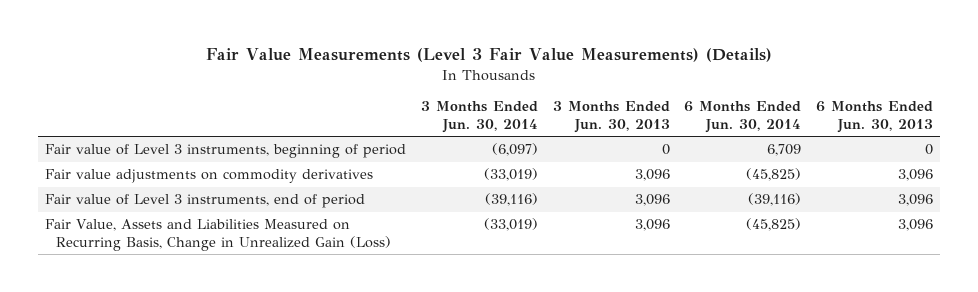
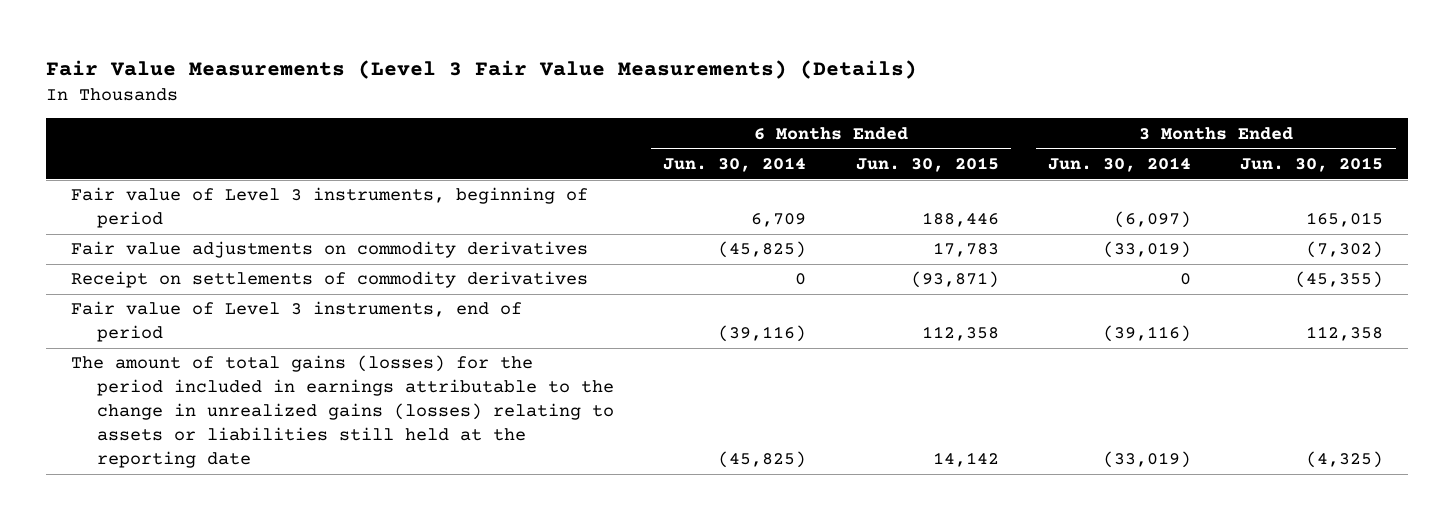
- | 3 Months Ended Jun. 30, 2014 | 3 Months Ended Jun. 30, 2013 | 6 Months Ended Jun. 30, 2014 | 6 Months Ended Jun. 30, 2013
+ | 6 Months Ended Jun. 30, 2014 | 6 Months Ended Jun. 30, 2015 | 3 Months Ended Jun. 30, 2014 | 3 Months Ended Jun. 30, 2015
+ Receipt on settlements of commodity derivatives | 0 | (93,871) | 0 | (45,355)
- Fair Value, Assets and Liabilities Measured on Recurring Basis, Change in Unrealized Gain (Loss) | (33,019) | 3,096 | (45,825) | 3,096
+ The amount of total gains (losses) for the period included in earnings attributable to the change in unrealized gains (losses) relating to assets or liabilities still held at the reporting date | (45,825) | 14,142 | (33,019) | (4,325)

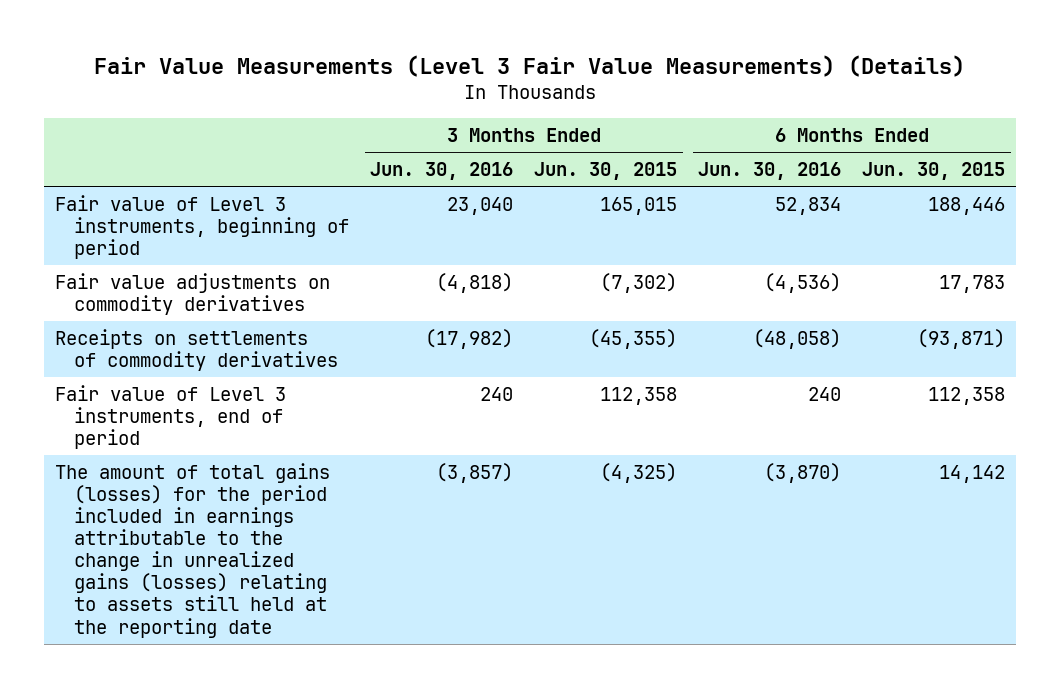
- | 6 Months Ended Jun. 30, 2014 | 6 Months Ended Jun. 30, 2015 | 3 Months Ended Jun. 30, 2014 | 3 Months Ended Jun. 30, 2015
+ | 3 Months Ended Jun. 30, 2016 | 3 Months Ended Jun. 30, 2015 | 6 Months Ended Jun. 30, 2016 | 6 Months Ended Jun. 30, 2015
- Receipt on settlements of commodity derivatives | 0 | (93,871) | 0 | (45,355)
+ Receipts on settlements of commodity derivatives | (17,982) | (45,355) | (48,058) | (93,871)
- The amount of total gains (losses) for the period included in earnings attributable to the change in unrealized gains (losses) relating to assets or liabilities still held at the reporting date | (45,825) | 14,142 | (33,019) | (4,325)
+ The amount of total gains (losses) for the period included in earnings attributable to the change in unrealized gains (losses) relating to assets still held at the reporting date | (3,857) | (4,325) | (3,870) | 14,142

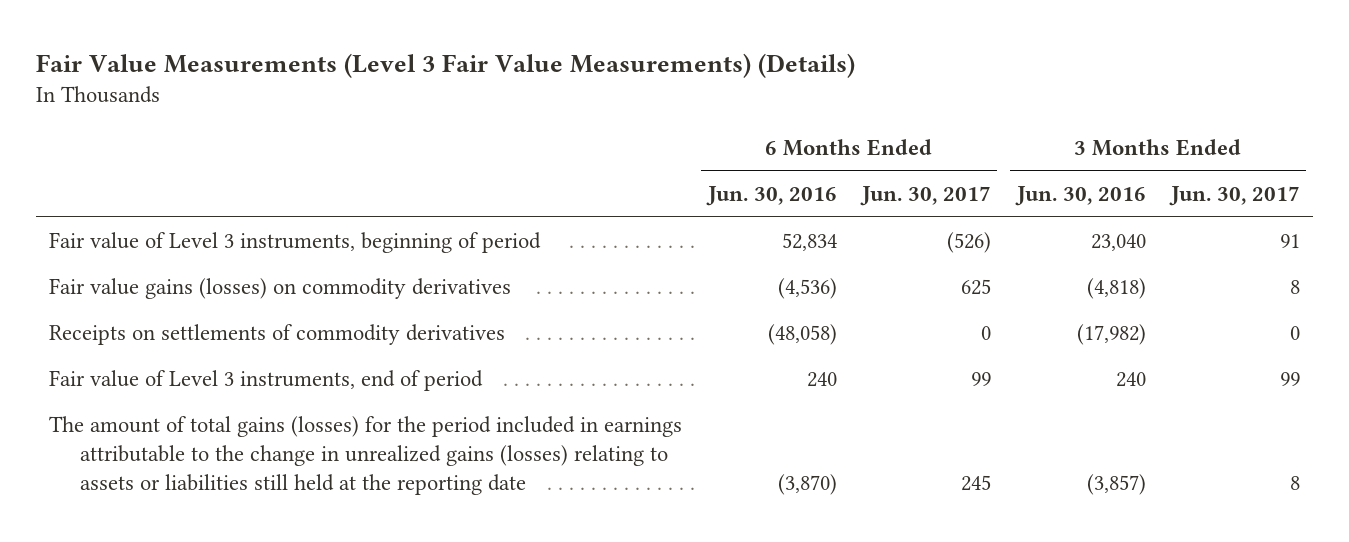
- | 3 Months Ended Jun. 30, 2016 | 3 Months Ended Jun. 30, 2015 | 6 Months Ended Jun. 30, 2016 | 6 Months Ended Jun. 30, 2015
+ | 6 Months Ended Jun. 30, 2016 | 6 Months Ended Jun. 30, 2017 | 3 Months Ended Jun. 30, 2016 | 3 Months Ended Jun. 30, 2017
- Fair value adjustments on commodity derivatives | (4,818) | (7,302) | (4,536) | 17,783
+ Fair value gains (losses) on commodity derivatives | (4,536) | 625 | (4,818) | 8
- The amount of total gains (losses) for the period included in earnings attributable to the change in unrealized gains (losses) relating to assets still held at the reporting date | (3,857) | (4,325) | (3,870) | 14,142
+ The amount of total gains (losses) for the period included in earnings attributable to the change in unrealized gains (losses) relating to assets or liabilities still held at the reporting date | (3,870) | 245 | (3,857) | 8

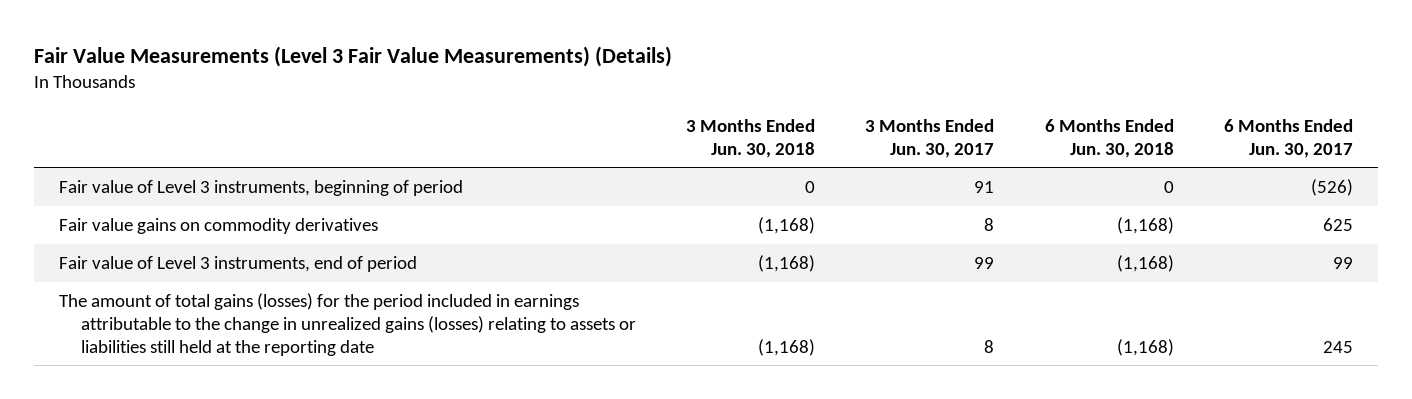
- | 6 Months Ended Jun. 30, 2016 | 6 Months Ended Jun. 30, 2017 | 3 Months Ended Jun. 30, 2016 | 3 Months Ended Jun. 30, 2017
+ | 3 Months Ended Jun. 30, 2018 | 3 Months Ended Jun. 30, 2017 | 6 Months Ended Jun. 30, 2018 | 6 Months Ended Jun. 30, 2017
- Fair value gains (losses) on commodity derivatives | (4,536) | 625 | (4,818) | 8
- Receipts on settlements of commodity derivatives | (48,058) | 0 | (17,982) | 0
+ Fair value gains on commodity derivatives | (1,168) | 8 | (1,168) | 625

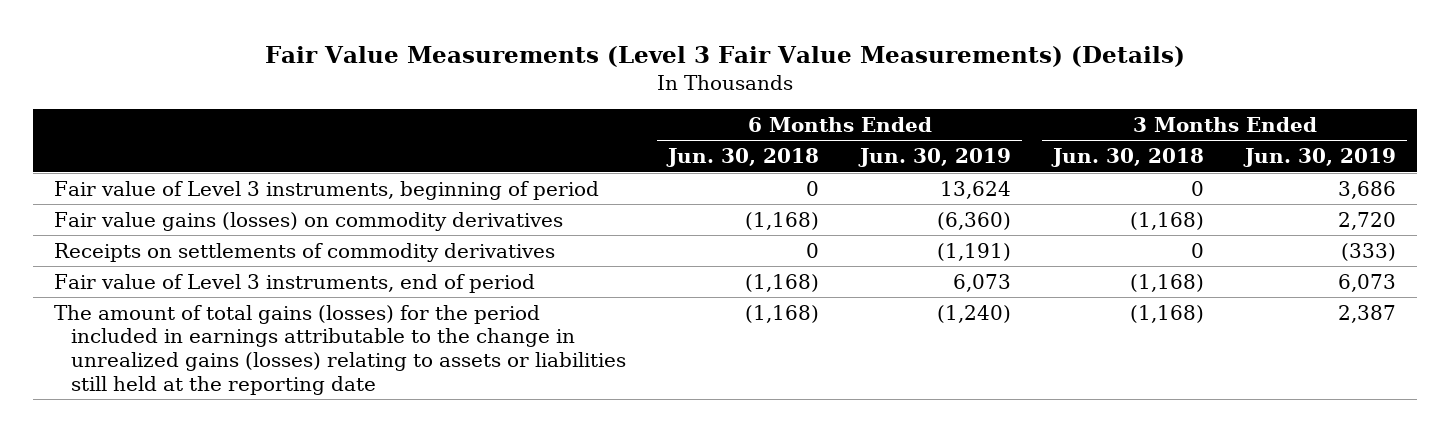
- | 3 Months Ended Jun. 30, 2018 | 3 Months Ended Jun. 30, 2017 | 6 Months Ended Jun. 30, 2018 | 6 Months Ended Jun. 30, 2017
+ | 6 Months Ended Jun. 30, 2018 | 6 Months Ended Jun. 30, 2019 | 3 Months Ended Jun. 30, 2018 | 3 Months Ended Jun. 30, 2019
- Fair value gains on commodity derivatives | (1,168) | 8 | (1,168) | 625
+ Fair value gains (losses) on commodity derivatives | (1,168) | (6,360) | (1,168) | 2,720
+ Receipts on settlements of commodity derivatives | 0 | (1,191) | 0 | (333)

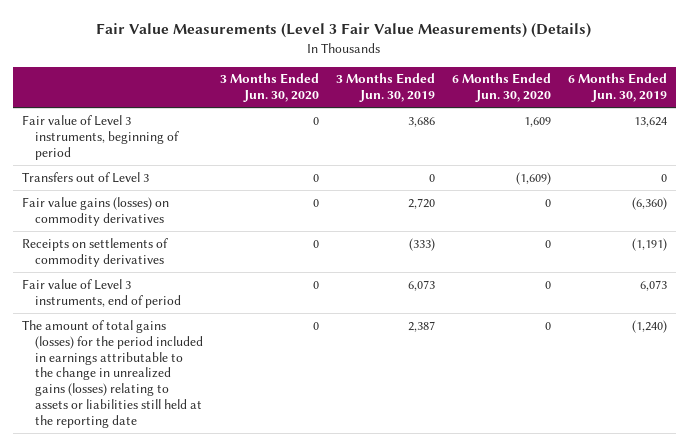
- | 6 Months Ended Jun. 30, 2018 | 6 Months Ended Jun. 30, 2019 | 3 Months Ended Jun. 30, 2018 | 3 Months Ended Jun. 30, 2019
+ | 3 Months Ended Jun. 30, 2020 | 3 Months Ended Jun. 30, 2019 | 6 Months Ended Jun. 30, 2020 | 6 Months Ended Jun. 30, 2019
+ Transfers out of Level 3 | 0 | 0 | (1,609) | 0

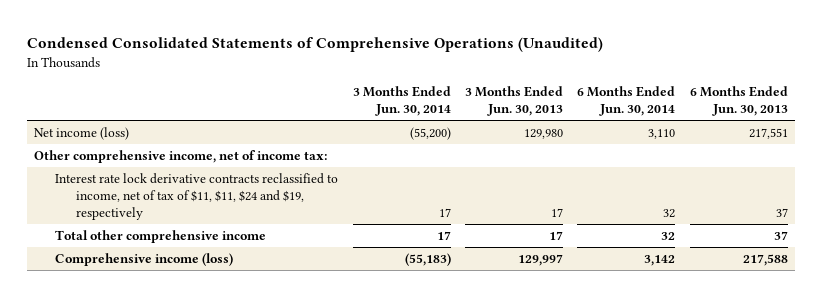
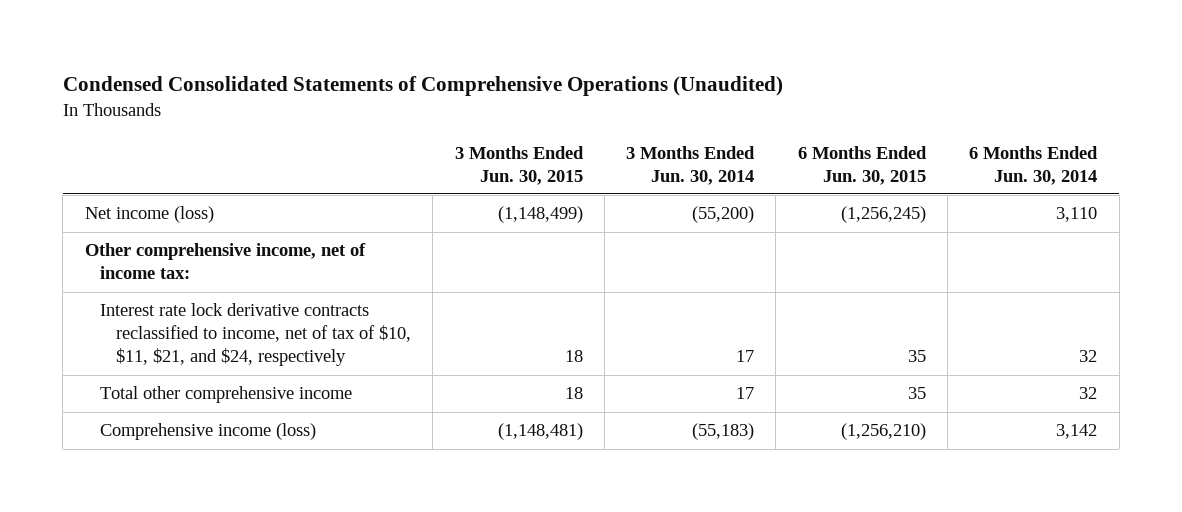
- | 3 Months Ended Jun. 30, 2014 | 3 Months Ended Jun. 30, 2013 | 6 Months Ended Jun. 30, 2014 | 6 Months Ended Jun. 30, 2013
+ | 3 Months Ended Jun. 30, 2015 | 3 Months Ended Jun. 30, 2014 | 6 Months Ended Jun. 30, 2015 | 6 Months Ended Jun. 30, 2014
- Interest rate lock derivative contracts reclassified to income, net of tax of $11, $11, $24 and $19, respectively | 17 | 17 | 32 | 37
+ Interest rate lock derivative contracts reclassified to income, net of tax of $10, $11, $21, and $24, respectively | 18 | 17 | 35 | 32

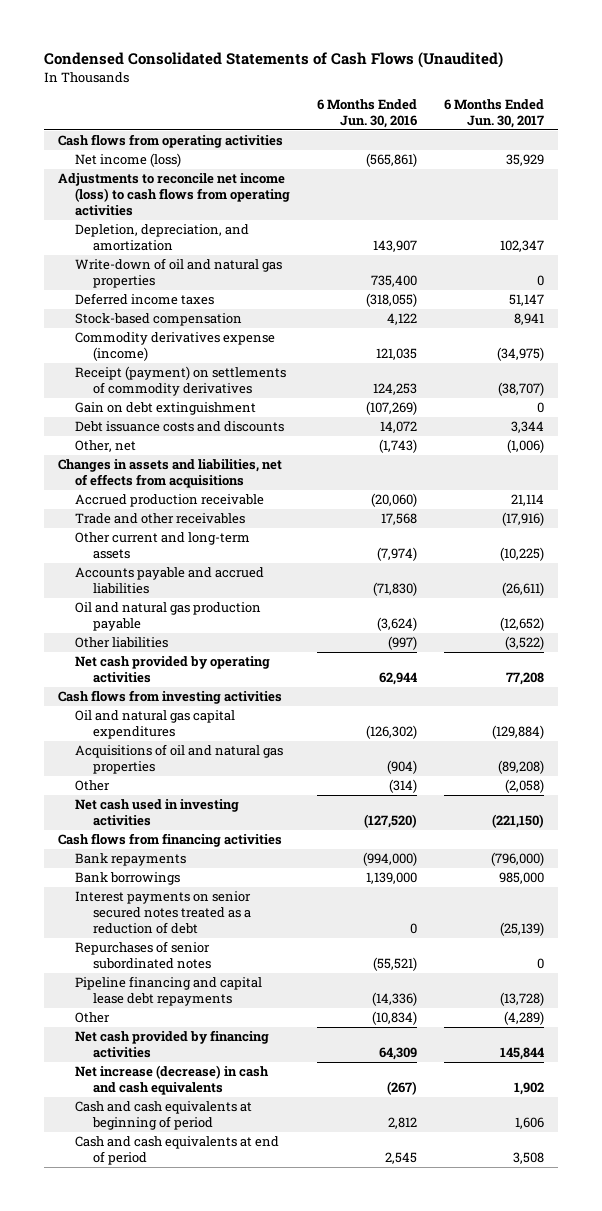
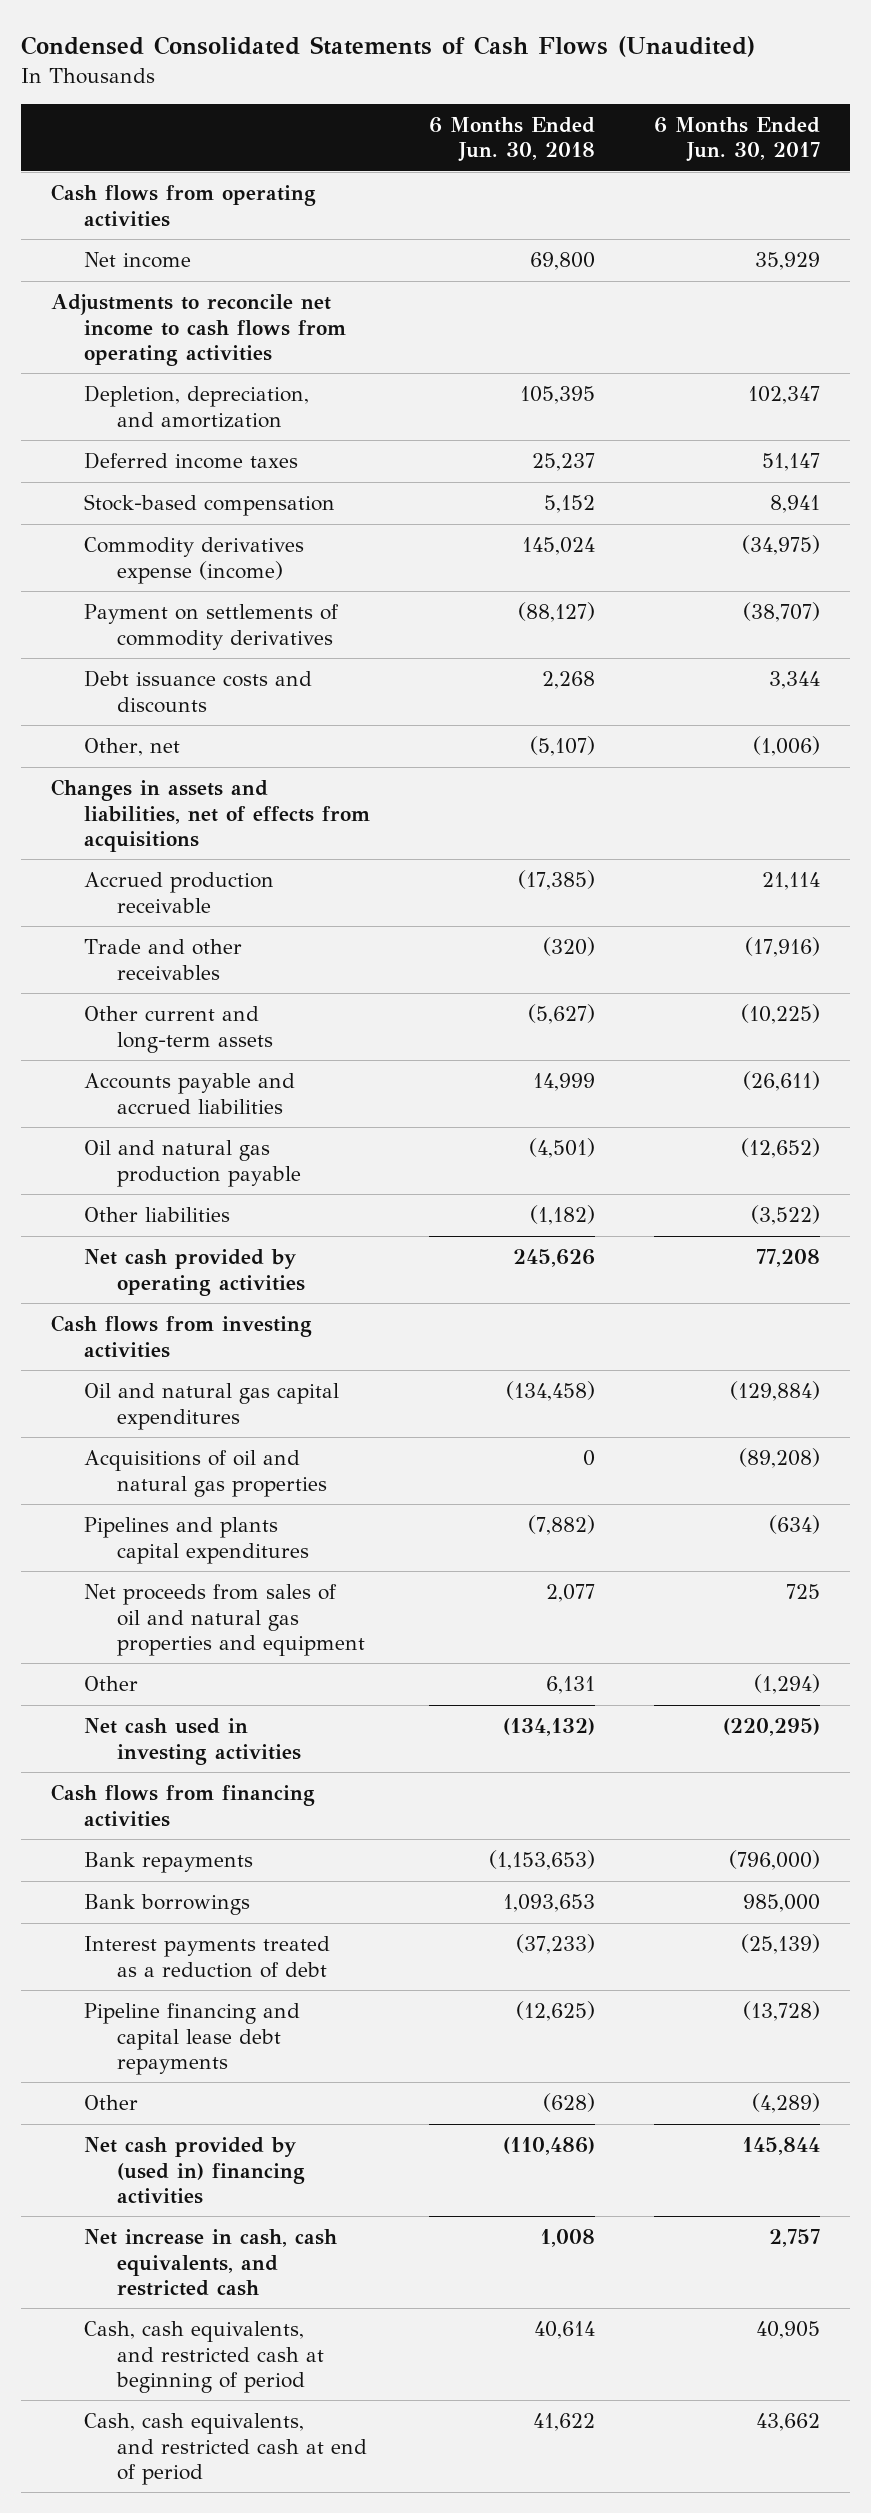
- | 6 Months Ended Jun. 30, 2016 | 6 Months Ended Jun. 30, 2017
+ | 6 Months Ended Jun. 30, 2018 | 6 Months Ended Jun. 30, 2017
- Net income (loss) | (565,861) | 35,929
- Adjustments to reconcile net income (loss) to cash flows from operating activities
+ Net income | 69,800 | 35,929
+ Adjustments to reconcile net income to cash flows from operating activities
- Write-down of oil and natural gas properties | 735,400 | 0
- Receipt (payment) on settlements of commodity derivatives | 124,253 | (38,707)
- Gain on debt extinguishment | (107,269) | 0
+ Payment on settlements of commodity derivatives | (88,127) | (38,707)
- Other | (314) | (2,058)
- Net cash used in investing activities | (127,520) | (221,150)
+ Pipelines and plants capital expenditures | (7,882) | (634)
+ Net proceeds from sales of oil and natural gas properties and equipment | 2,077 | 725
+ Other | 6,131 | (1,294)
+ Net cash used in investing activities | (134,132) | (220,295)
- Interest payments on senior secured notes treated as a reduction of debt | 0 | (25,139)
- Repurchases of senior subordinated notes | (55,521) | 0
+ Interest payments treated as a reduction of debt | (37,233) | (25,139)
- Net cash provided by financing activities | 64,309 | 145,844
- Net increase (decrease) in cash and cash equivalents | (267) | 1,902
- Cash and cash equivalents at beginning of period | 2,812 | 1,606
- Cash and cash equivalents at end of period | 2,545 | 3,508
+ Net cash provided by (used in) financing activities | (110,486) | 145,844
+ Net increase in cash, cash equivalents, and restricted cash | 1,008 | 2,757
+ Cash, cash equivalents, and restricted cash at beginning of period | 40,614 | 40,905
+ Cash, cash equivalents, and restricted cash at end of period | 41,622 | 43,662

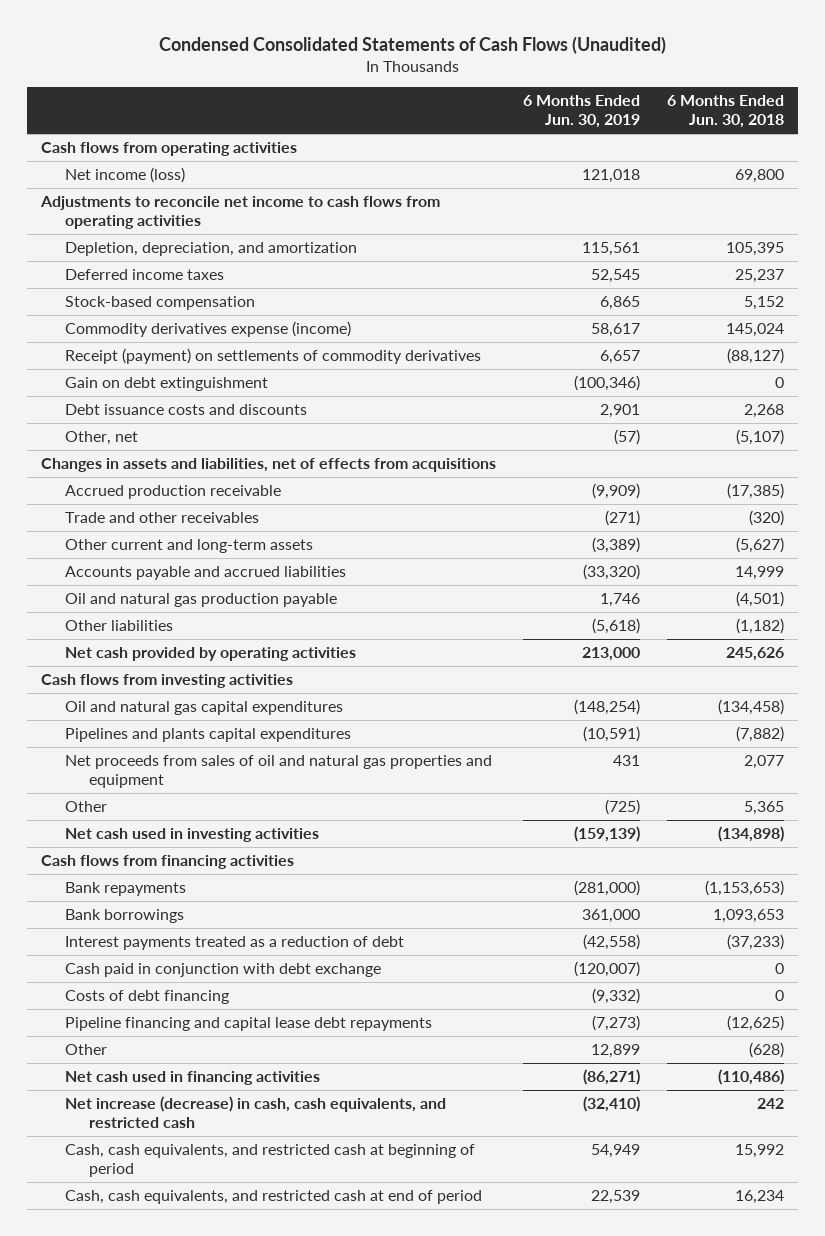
- | 6 Months Ended Jun. 30, 2018 | 6 Months Ended Jun. 30, 2017
+ | 6 Months Ended Jun. 30, 2019 | 6 Months Ended Jun. 30, 2018
- Net income | 69,800 | 35,929
+ Net income (loss) | 121,018 | 69,800
- Payment on settlements of commodity derivatives | (88,127) | (38,707)
+ Receipt (payment) on settlements of commodity derivatives | 6,657 | (88,127)
+ Gain on debt extinguishment | (100,346) | 0
- Acquisitions of oil and natural gas properties | 0 | (89,208)
- Other | 6,131 | (1,294)
- Net cash used in investing activities | (134,132) | (220,295)
+ Other | (725) | 5,365
+ Net cash used in investing activities | (159,139) | (134,898)
+ Cash paid in conjunction with debt exchange | (120,007) | 0
+ Costs of debt financing | (9,332) | 0
- Net cash provided by (used in) financing activities | (110,486) | 145,844
- Net increase in cash, cash equivalents, and restricted cash | 1,008 | 2,757
- Cash, cash equivalents, and restricted cash at beginning of period | 40,614 | 40,905
- Cash, cash equivalents, and restricted cash at end of period | 41,622 | 43,662
+ Net cash used in financing activities | (86,271) | (110,486)
+ Net increase (decrease) in cash, cash equivalents, and restricted cash | (32,410) | 242
+ Cash, cash equivalents, and restricted cash at beginning of period | 54,949 | 15,992
+ Cash, cash equivalents, and restricted cash at end of period | 22,539 | 16,234

